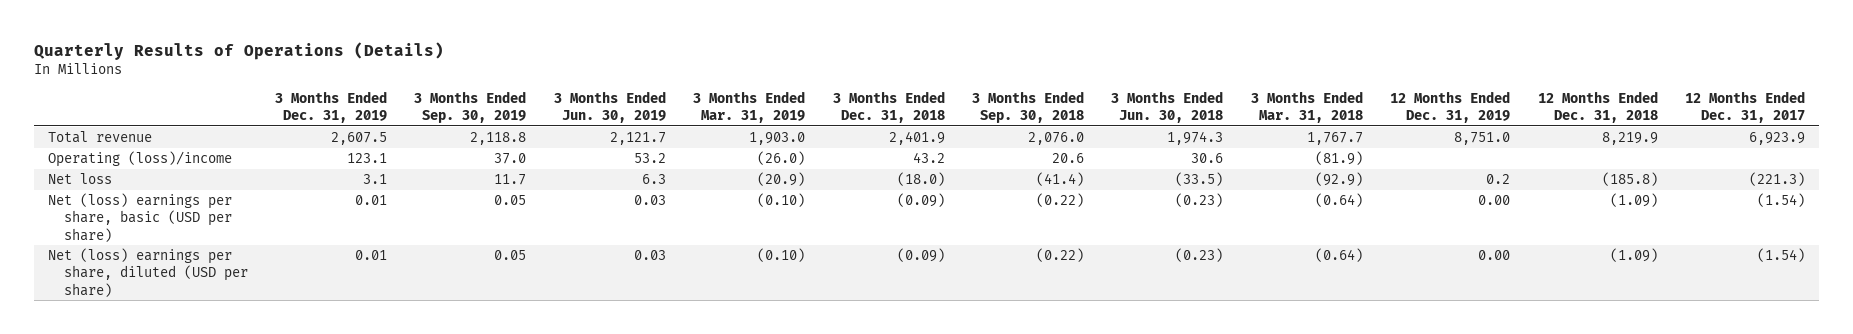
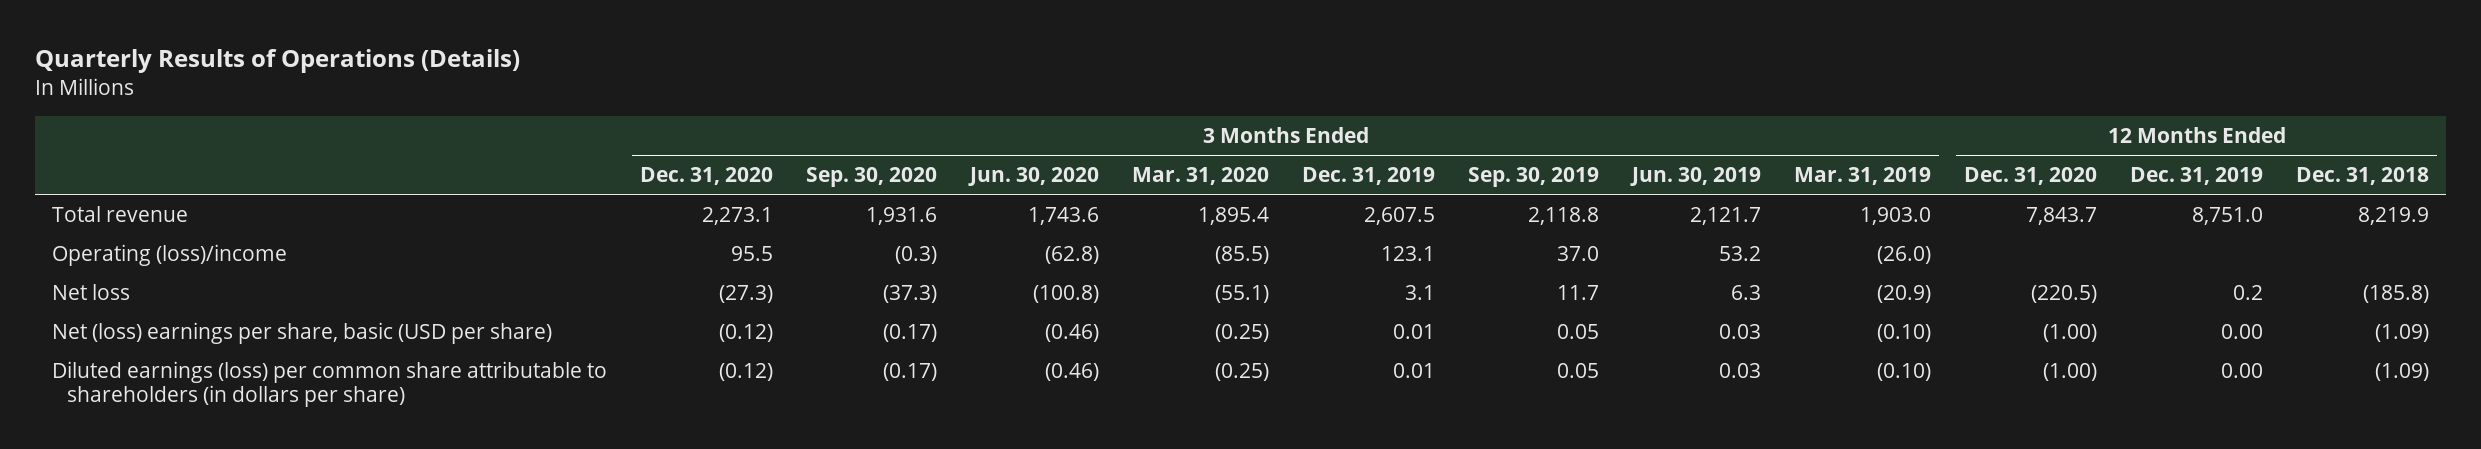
- | 3 Months Ended Dec. 31, 2019 | 3 Months Ended Sep. 30, 2019 | 3 Months Ended Jun. 30, 2019 | 3 Months Ended Mar. 31, 2019 | 3 Months Ended Dec. 31, 2018 | 3 Months Ended Sep. 30, 2018 | 3 Months Ended Jun. 30, 2018 | 3 Months Ended Mar. 31, 2018 | 12 Months Ended Dec. 31, 2019 | 12 Months Ended Dec. 31, 2018 | 12 Months Ended Dec. 31, 2017
+ | 3 Months Ended Dec. 31, 2020 | 3 Months Ended Sep. 30, 2020 | 3 Months Ended Jun. 30, 2020 | 3 Months Ended Mar. 31, 2020 | 3 Months Ended Dec. 31, 2019 | 3 Months Ended Sep. 30, 2019 | 3 Months Ended Jun. 30, 2019 | 3 Months Ended Mar. 31, 2019 | 12 Months Ended Dec. 31, 2020 | 12 Months Ended Dec. 31, 2019 | 12 Months Ended Dec. 31, 2018
- Net (loss) earnings per share, diluted (USD per share) | 0.01 | 0.05 | 0.03 | (0.10) | (0.09) | (0.22) | (0.23) | (0.64) | 0.00 | (1.09) | (1.54)
+ Diluted earnings (loss) per common share attributable to shareholders (in dollars per share) | (0.12) | (0.17) | (0.46) | (0.25) | 0.01 | 0.05 | 0.03 | (0.10) | (1.00) | 0.00 | (1.09)

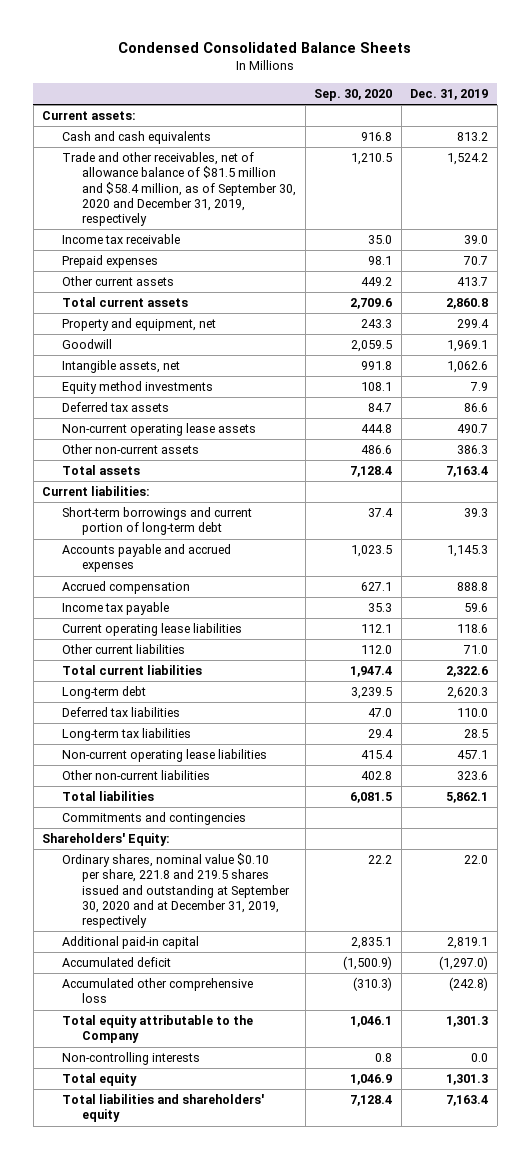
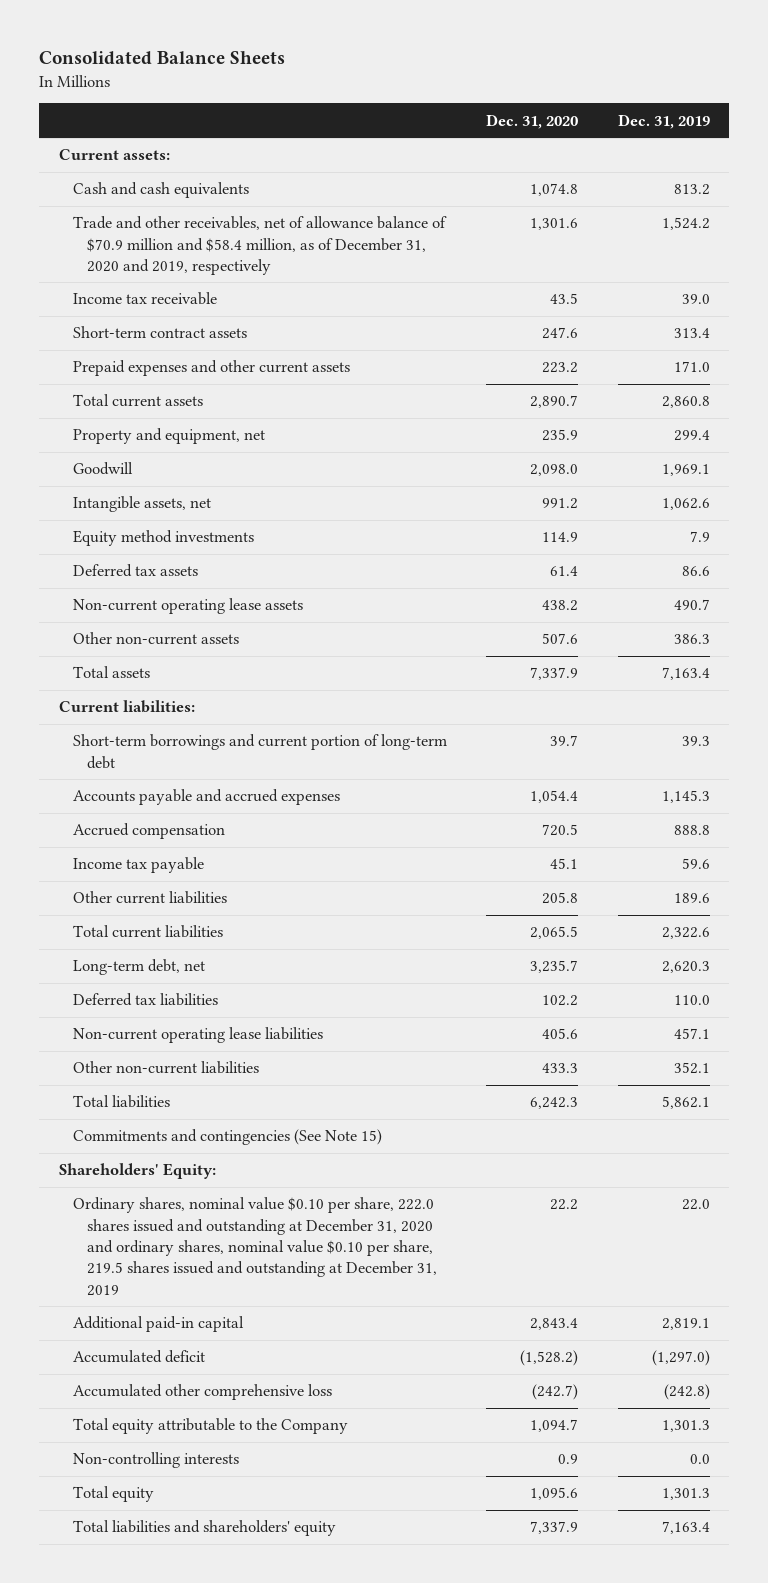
- Condensed Consolidated Balance Sheets
+ Consolidated Balance Sheets
- | Sep. 30, 2020 | Dec. 31, 2019
+ | Dec. 31, 2020 | Dec. 31, 2019
- Trade and other receivables, net of allowance balance of $81.5 million and $58.4 million, as of September 30, 2020 and December 31, 2019, respectively | 1,210.5 | 1,524.2
+ Trade and other receivables, net of allowance balance of $70.9 million and $58.4 million, as of December 31, 2020 and 2019, respectively | 1,301.6 | 1,524.2
- Prepaid expenses | 98.1 | 70.7
- Other current assets | 449.2 | 413.7
+ Short-term contract assets | 247.6 | 313.4
+ Prepaid expenses and other current assets | 223.2 | 171.0
- Current operating lease liabilities | 112.1 | 118.6
- Other current liabilities | 112.0 | 71.0
+ Other current liabilities | 205.8 | 189.6
- Long-term debt | 3,239.5 | 2,620.3
+ Long-term debt, net | 3,235.7 | 2,620.3
- Long-term tax liabilities | 29.4 | 28.5
- Other non-current liabilities | 402.8 | 323.6
+ Other non-current liabilities | 433.3 | 352.1
- Commitments and contingencies
+ Commitments and contingencies (See Note 15)
- Ordinary shares, nominal value $0.10 per share, 221.8 and 219.5 shares issued and outstanding at September 30, 2020 and at December 31, 2019, respectively | 22.2 | 22.0
+ Ordinary shares, nominal value $0.10 per share, 222.0 shares issued and outstanding at December 31, 2020 and ordinary shares, nominal value $0.10 per share, 219.5 shares issued and outstanding at December 31, 2019 | 22.2 | 22.0

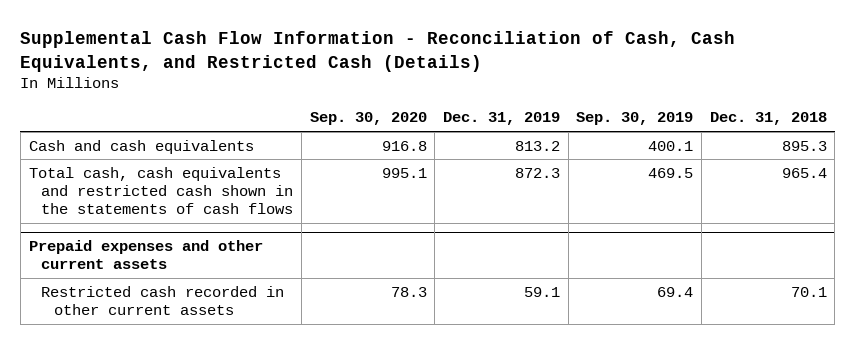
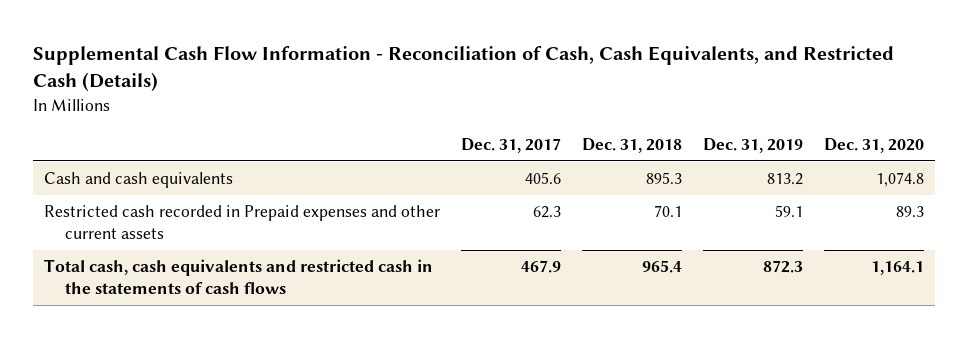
- | Sep. 30, 2020 | Dec. 31, 2019 | Sep. 30, 2019 | Dec. 31, 2018
+ | Dec. 31, 2017 | Dec. 31, 2018 | Dec. 31, 2019 | Dec. 31, 2020
- Total cash, cash equivalents and restricted cash shown in the statements of cash flows | 995.1 | 872.3 | 469.5 | 965.4
- Prepaid expenses and other current assets
- Restricted cash recorded in other current assets | 78.3 | 59.1 | 69.4 | 70.1
+ Restricted cash recorded in Prepaid expenses and other current assets | 62.3 | 70.1 | 59.1 | 89.3
+ Total cash, cash equivalents and restricted cash in the statements of cash flows | 467.9 | 965.4 | 872.3 | 1,164.1

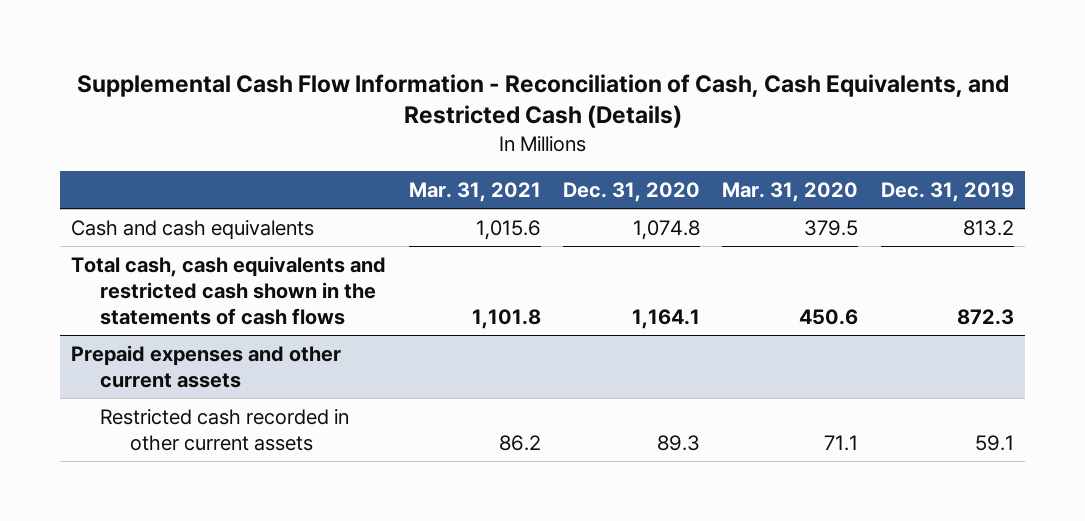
- | Dec. 31, 2017 | Dec. 31, 2018 | Dec. 31, 2019 | Dec. 31, 2020
+ | Mar. 31, 2021 | Dec. 31, 2020 | Mar. 31, 2020 | Dec. 31, 2019
- Restricted cash recorded in Prepaid expenses and other current assets | 62.3 | 70.1 | 59.1 | 89.3
- Total cash, cash equivalents and restricted cash in the statements of cash flows | 467.9 | 965.4 | 872.3 | 1,164.1
+ Total cash, cash equivalents and restricted cash shown in the statements of cash flows | 1,101.8 | 1,164.1 | 450.6 | 872.3
+ Prepaid expenses and other current assets
+ Restricted cash recorded in other current assets | 86.2 | 89.3 | 71.1 | 59.1

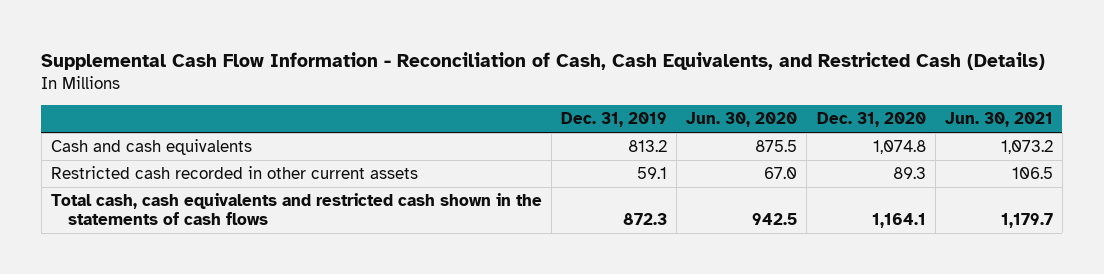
- | Mar. 31, 2021 | Dec. 31, 2020 | Mar. 31, 2020 | Dec. 31, 2019
+ | Dec. 31, 2019 | Jun. 30, 2020 | Dec. 31, 2020 | Jun. 30, 2021
- Prepaid expenses and other current assets
moved down: Total cash, cash equivalents and restricted cash shown in the statements of cash flows | 872.3 | 942.5 | 1,164.1 | 1,179.7

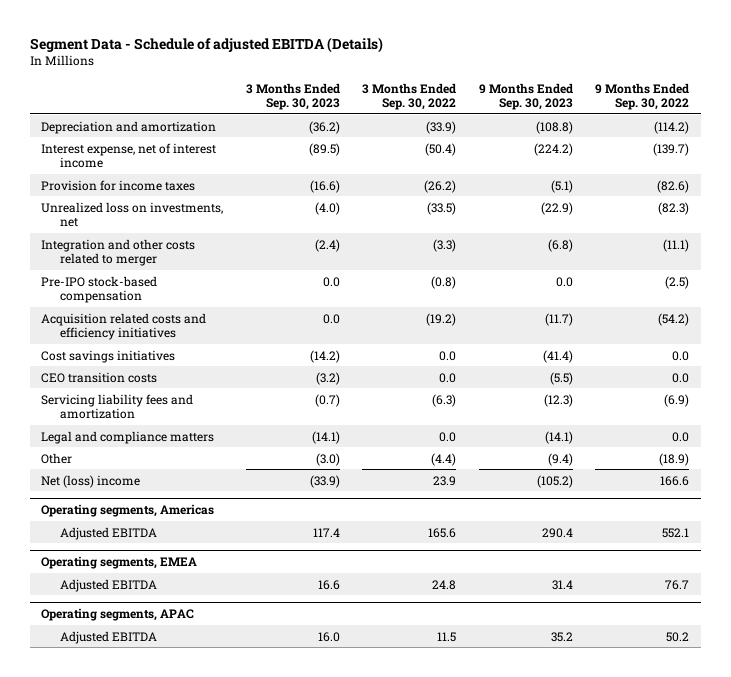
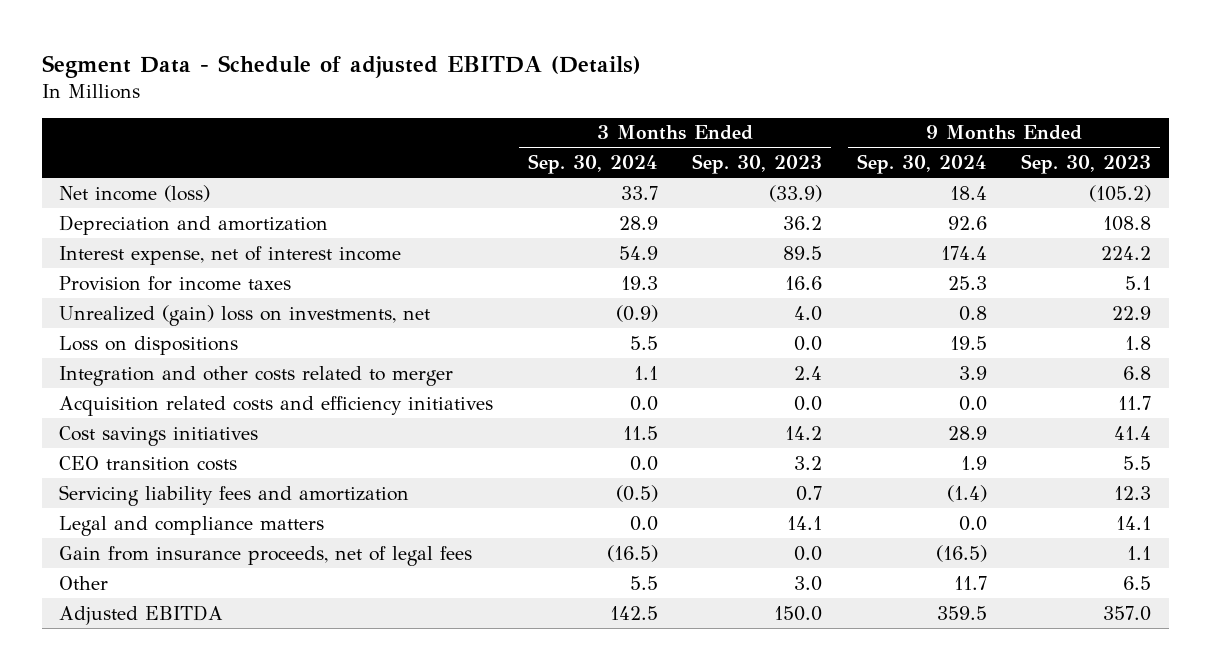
- | 3 Months Ended Sep. 30, 2023 | 3 Months Ended Sep. 30, 2022 | 9 Months Ended Sep. 30, 2023 | 9 Months Ended Sep. 30, 2022
+ | 3 Months Ended Sep. 30, 2024 | 3 Months Ended Sep. 30, 2023 | 9 Months Ended Sep. 30, 2024 | 9 Months Ended Sep. 30, 2023
- Depreciation and amortization | (36.2) | (33.9) | (108.8) | (114.2)
- Interest expense, net of interest income | (89.5) | (50.4) | (224.2) | (139.7)
- Provision for income taxes | (16.6) | (26.2) | (5.1) | (82.6)
- Unrealized loss on investments, net | (4.0) | (33.5) | (22.9) | (82.3)
- Integration and other costs related to merger | (2.4) | (3.3) | (6.8) | (11.1)
- Pre-IPO stock-based compensation | 0.0 | (0.8) | 0.0 | (2.5)
- Acquisition related costs and efficiency initiatives | 0.0 | (19.2) | (11.7) | (54.2)
- Cost savings initiatives | (14.2) | 0.0 | (41.4) | 0.0
- CEO transition costs | (3.2) | 0.0 | (5.5) | 0.0
- Servicing liability fees and amortization | (0.7) | (6.3) | (12.3) | (6.9)
- Legal and compliance matters | (14.1) | 0.0 | (14.1) | 0.0
- Other | (3.0) | (4.4) | (9.4) | (18.9)
- Net (loss) income | (33.9) | 23.9 | (105.2) | 166.6
- Operating segments, Americas
- Adjusted EBITDA | 117.4 | 165.6 | 290.4 | 552.1
- Operating segments, EMEA
- Adjusted EBITDA | 16.6 | 24.8 | 31.4 | 76.7
- Operating segments, APAC
- Adjusted EBITDA | 16.0 | 11.5 | 35.2 | 50.2
+ Net income (loss) | 33.7 | (33.9) | 18.4 | (105.2)
+ Depreciation and amortization | 28.9 | 36.2 | 92.6 | 108.8
+ Interest expense, net of interest income | 54.9 | 89.5 | 174.4 | 224.2
+ Provision for income taxes | 19.3 | 16.6 | 25.3 | 5.1
+ Unrealized (gain) loss on investments, net | (0.9) | 4.0 | 0.8 | 22.9
+ Loss on dispositions | 5.5 | 0.0 | 19.5 | 1.8
+ Integration and other costs related to merger | 1.1 | 2.4 | 3.9 | 6.8
+ Acquisition related costs and efficiency initiatives | 0.0 | 0.0 | 0.0 | 11.7
+ Cost savings initiatives | 11.5 | 14.2 | 28.9 | 41.4
+ CEO transition costs | 0.0 | 3.2 | 1.9 | 5.5
+ Servicing liability fees and amortization | (0.5) | 0.7 | (1.4) | 12.3
+ Legal and compliance matters | 0.0 | 14.1 | 0.0 | 14.1
+ Gain from insurance proceeds, net of legal fees | (16.5) | 0.0 | (16.5) | 1.1
+ Other | 5.5 | 3.0 | 11.7 | 6.5
+ Adjusted EBITDA | 142.5 | 150.0 | 359.5 | 357.0

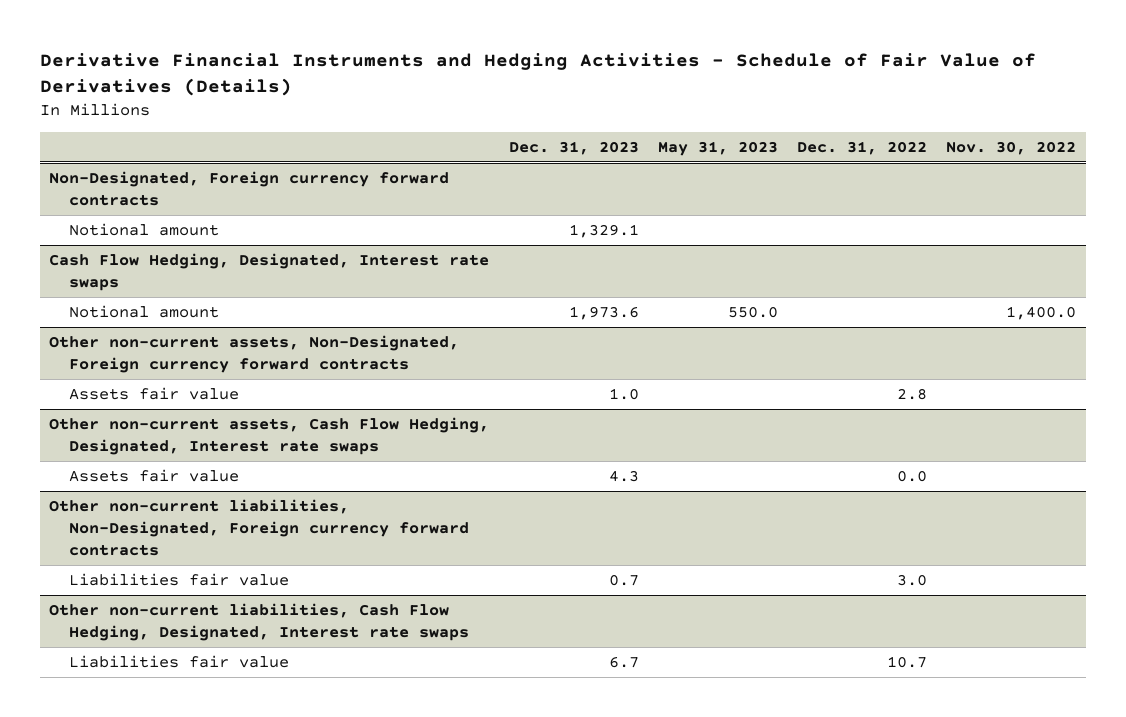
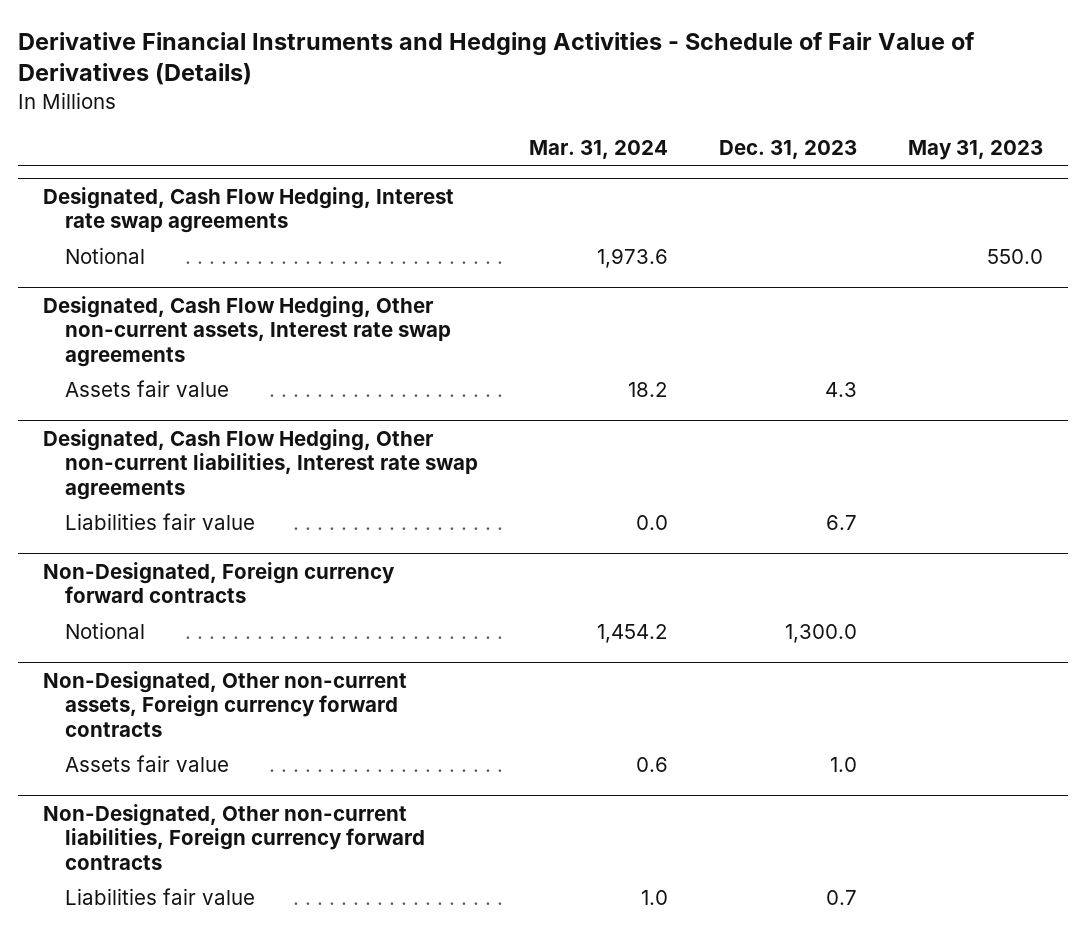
- | Dec. 31, 2023 | May 31, 2023 | Dec. 31, 2022 | Nov. 30, 2022
+ | Mar. 31, 2024 | Dec. 31, 2023 | May 31, 2023
+ Designated, Cash Flow Hedging, Interest rate swap agreements
+ Notional | 1,973.6 | | 550.0
+ Designated, Cash Flow Hedging, Other non-current assets, Interest rate swap agreements
+ Assets fair value | 18.2 | 4.3 |
+ Designated, Cash Flow Hedging, Other non-current liabilities, Interest rate swap agreements
+ Liabilities fair value | 0.0 | 6.7 |
@ Non-Designated, Foreign currency forward contracts
- Notional amount | 1,329.1 | | |
- Cash Flow Hedging, Designated, Interest rate swaps
- Notional amount | 1,973.6 | 550.0 | | 1,400.0
- Other non-current assets, Non-Designated, Foreign currency forward contracts
@ Non-Designated, Foreign currency forward contracts
+ Notional | 1,454.2 | 1,300.0 |
+ Non-Designated, Other non-current assets, Foreign currency forward contracts
- Other non-current assets, Cash Flow Hedging, Designated, Interest rate swaps
- Assets fair value | 4.3 | | 0.0 |
- Other non-current liabilities, Non-Designated, Foreign currency forward contracts
+ Non-Designated, Other non-current liabilities, Foreign currency forward contracts
- Other non-current liabilities, Cash Flow Hedging, Designated, Interest rate swaps
- Liabilities fair value | 6.7 | | 10.7 |

